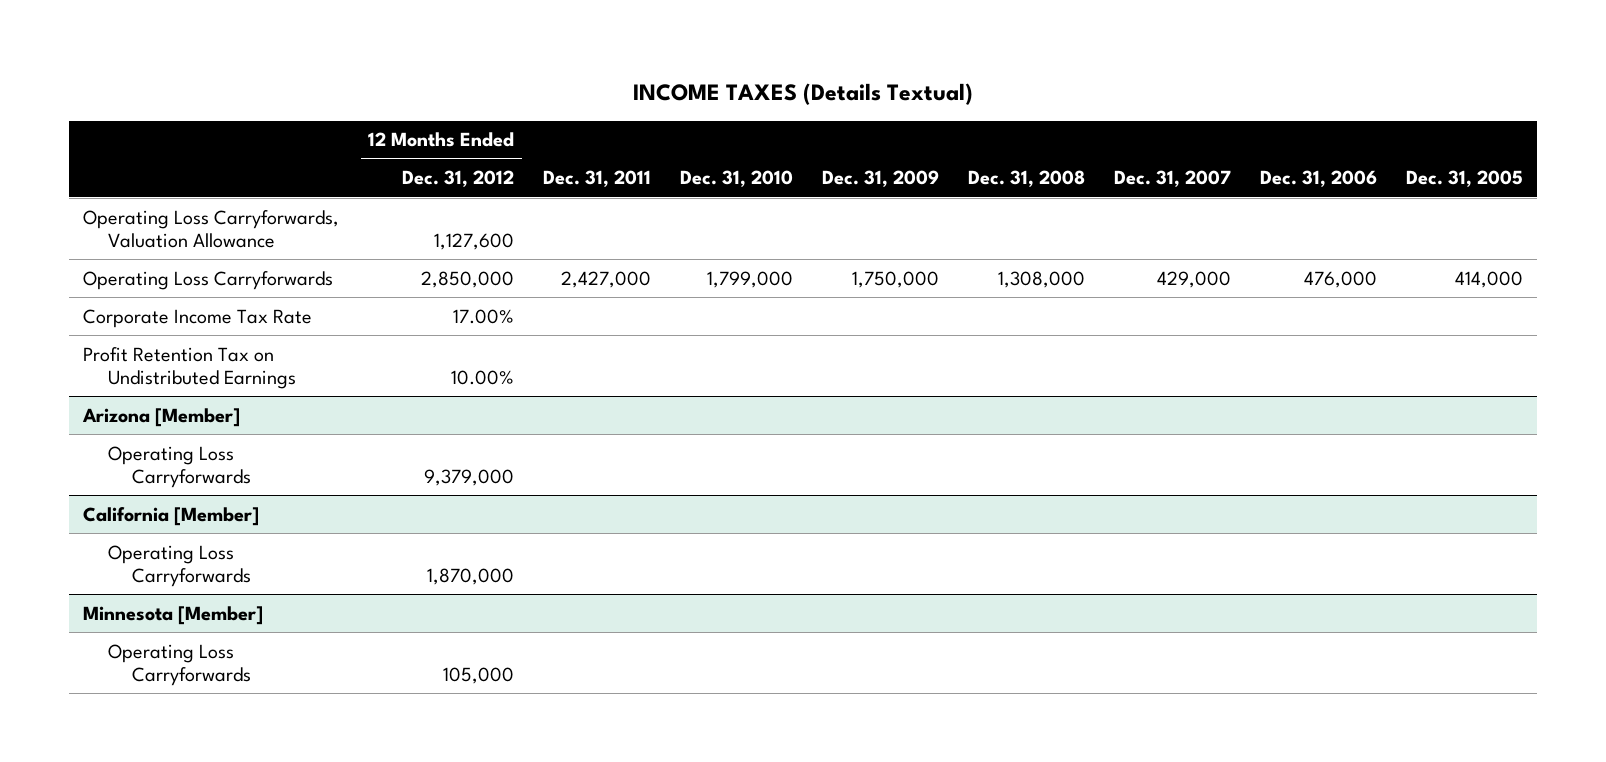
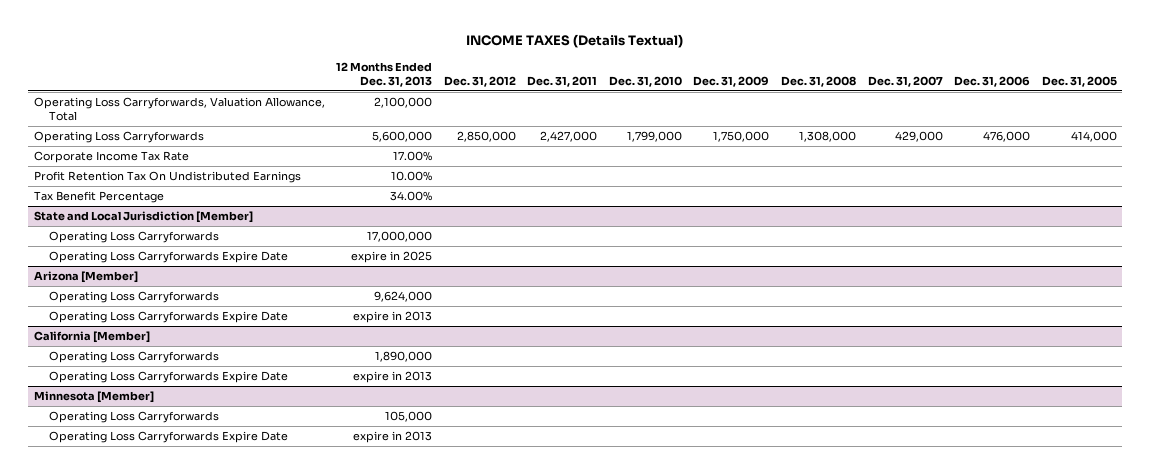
- | 12 Months Ended Dec. 31, 2012 | Dec. 31, 2011 | Dec. 31, 2010 | Dec. 31, 2009 | Dec. 31, 2008 | Dec. 31, 2007 | Dec. 31, 2006 | Dec. 31, 2005
+ | 12 Months Ended Dec. 31, 2013 | Dec. 31, 2012 | Dec. 31, 2011 | Dec. 31, 2010 | Dec. 31, 2009 | Dec. 31, 2008 | Dec. 31, 2007 | Dec. 31, 2006 | Dec. 31, 2005
- Operating Loss Carryforwards, Valuation Allowance | 1,127,600 | | | | | | |
+ Operating Loss Carryforwards, Valuation Allowance, Total | 2,100,000 | | | | | | | |
- Profit Retention Tax on Undistributed Earnings | 10.00% | | | | | | |
+ Profit Retention Tax On Undistributed Earnings | 10.00% | | | | | | | |
+ Tax Benefit Percentage | 34.00% | | | | | | | |
+ State and Local Jurisdiction [Member]
+ Operating Loss Carryforwards | 17,000,000 | | | | | | | |
+ Operating Loss Carryforwards Expire Date | expire in 2025 | | | | | | | |
@ Arizona [Member]
+ Operating Loss Carryforwards Expire Date | expire in 2013 | | | | | | | |
@ California [Member]
+ Operating Loss Carryforwards Expire Date | expire in 2013 | | | | | | | |
@ Minnesota [Member]
+ Operating Loss Carryforwards Expire Date | expire in 2013 | | | | | | | |

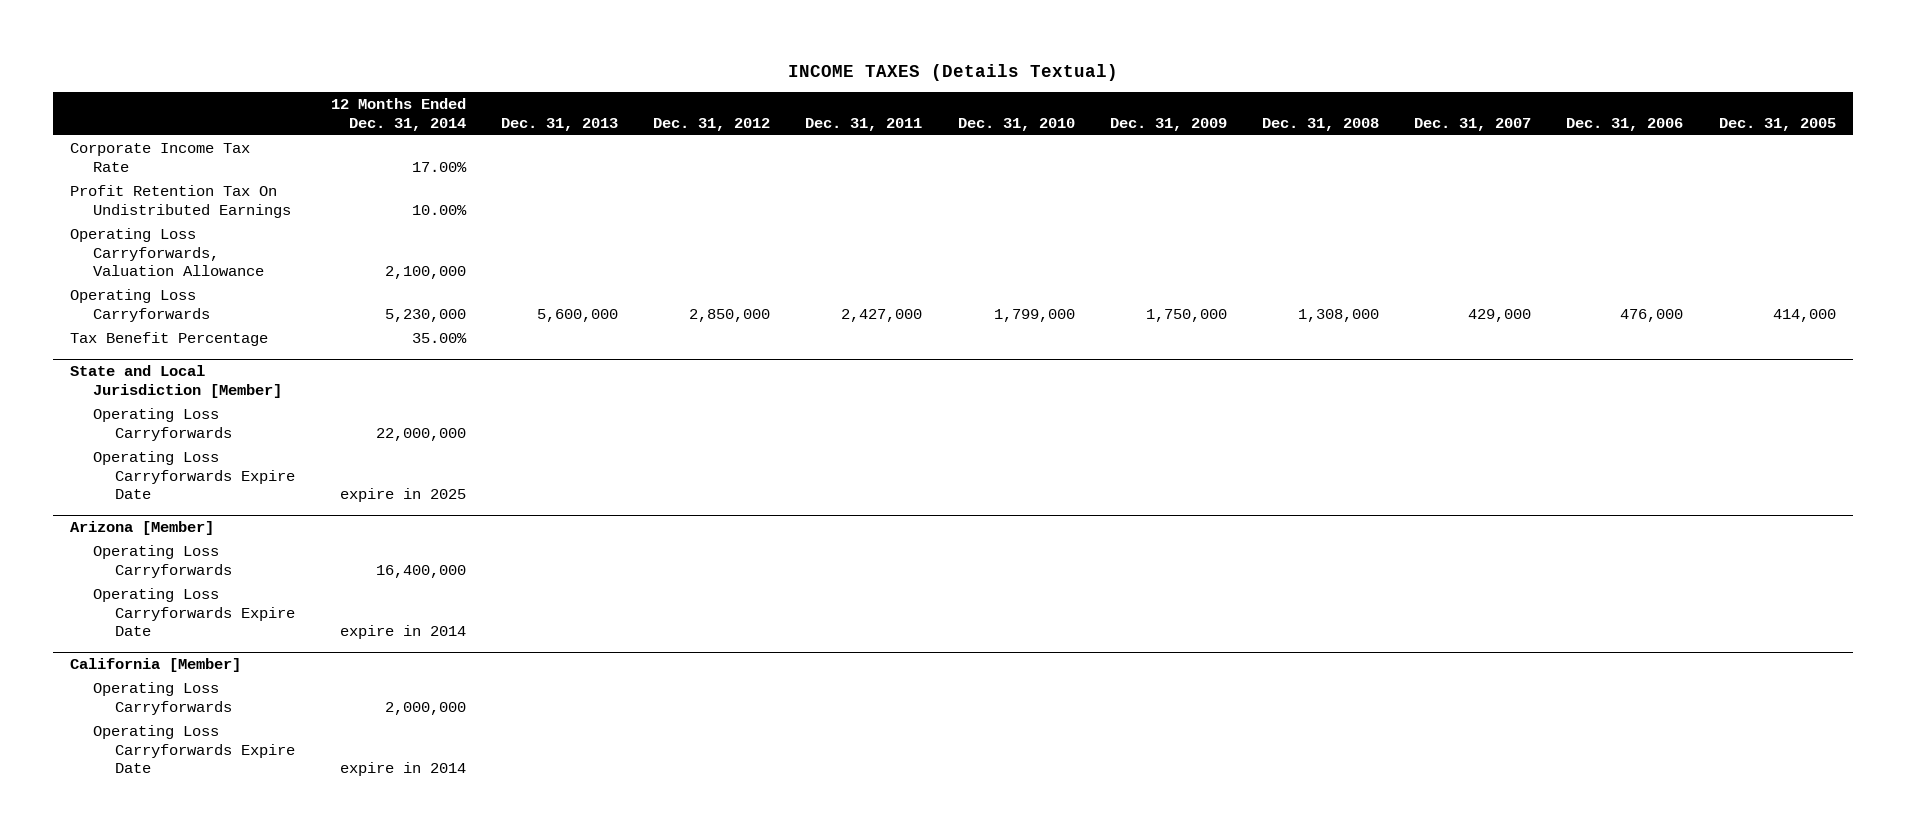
- | 12 Months Ended Dec. 31, 2013 | Dec. 31, 2012 | Dec. 31, 2011 | Dec. 31, 2010 | Dec. 31, 2009 | Dec. 31, 2008 | Dec. 31, 2007 | Dec. 31, 2006 | Dec. 31, 2005
+ | 12 Months Ended Dec. 31, 2014 | Dec. 31, 2013 | Dec. 31, 2012 | Dec. 31, 2011 | Dec. 31, 2010 | Dec. 31, 2009 | Dec. 31, 2008 | Dec. 31, 2007 | Dec. 31, 2006 | Dec. 31, 2005
- Operating Loss Carryforwards, Valuation Allowance, Total | 2,100,000 | | | | | | | |
+ Operating Loss Carryforwards, Valuation Allowance | 2,100,000 | | | | | | | | |
moved down: Operating Loss Carryforwards | 5,230,000 | 5,600,000 | 2,850,000 | 2,427,000 | 1,799,000 | 1,750,000 | 1,308,000 | 429,000 | 476,000 | 414,000
- Minnesota [Member]
- Operating Loss Carryforwards | 105,000 | | | | | | | |
- Operating Loss Carryforwards Expire Date | expire in 2013 | | | | | | | |

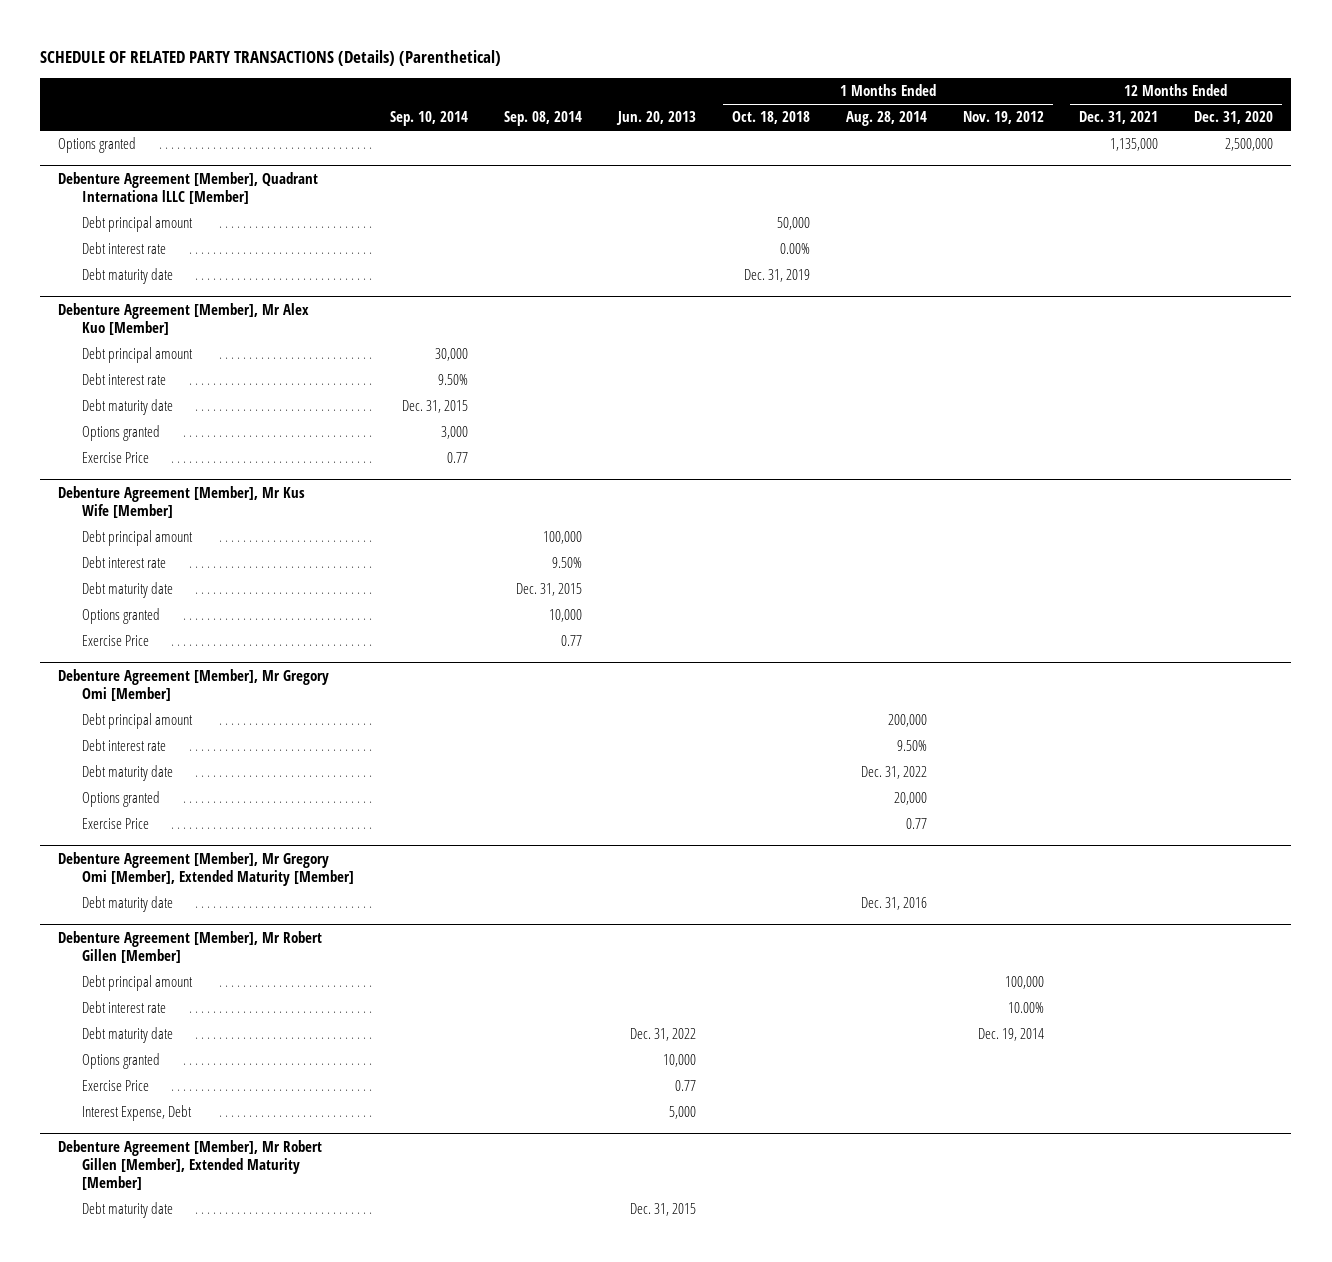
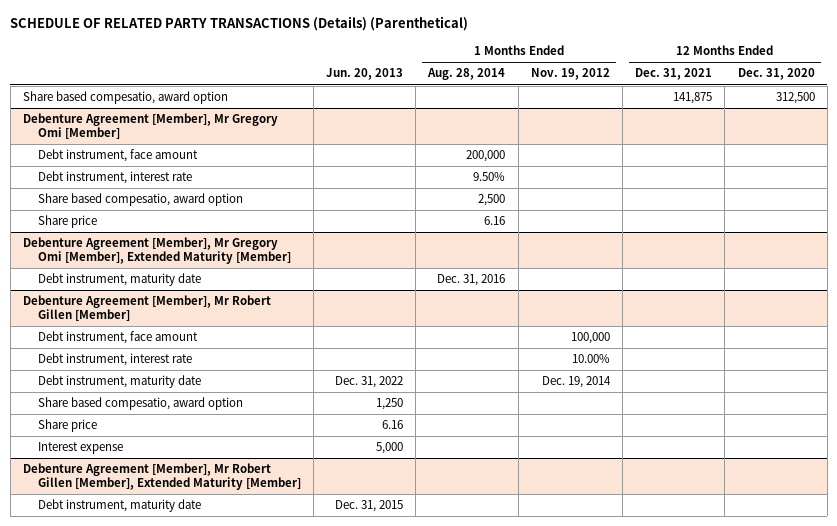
- | Sep. 10, 2014 | Sep. 08, 2014 | Jun. 20, 2013 | 1 Months Ended Oct. 18, 2018 | 1 Months Ended Aug. 28, 2014 | 1 Months Ended Nov. 19, 2012 | 12 Months Ended Dec. 31, 2021 | 12 Months Ended Dec. 31, 2020
+ | Jun. 20, 2013 | 1 Months Ended Aug. 28, 2014 | 1 Months Ended Nov. 19, 2012 | 12 Months Ended Dec. 31, 2021 | 12 Months Ended Dec. 31, 2020
- Options granted | | | | | | | 1,135,000 | 2,500,000
- Debenture Agreement [Member], Quadrant Internationa lLLC [Member]
- Debt principal amount | | | | 50,000 | | | |
- Debt interest rate | | | | 0.00% | | | |
- Debt maturity date | | | | Dec. 31, 2019 | | | |
- Debenture Agreement [Member], Mr Alex Kuo [Member]
- Debt principal amount | 30,000 | | | | | | |
- Debt interest rate | 9.50% | | | | | | |
- Debt maturity date | Dec. 31, 2015 | | | | | | |
- Options granted | 3,000 | | | | | | |
- Exercise Price | 0.77 | | | | | | |
- Debenture Agreement [Member], Mr Kus Wife [Member]
- Debt principal amount | | 100,000 | | | | | |
- Debt interest rate | | 9.50% | | | | | |
- Debt maturity date | | Dec. 31, 2015 | | | | | |
- Options granted | | 10,000 | | | | | |
- Exercise Price | | 0.77 | | | | | |
+ Share based compesatio, award option | | | | 141,875 | 312,500
@ Debenture Agreement [Member], Mr Gregory Omi [Member]
- Debt principal amount | | | | | 200,000 | | |
- Debt interest rate | | | | | 9.50% | | |
- Debt maturity date | | | | | Dec. 31, 2022 | | |
- Options granted | | | | | 20,000 | | |
- Exercise Price | | | | | 0.77 | | |
+ Debt instrument, face amount | | 200,000 | | |
+ Debt instrument, interest rate | | 9.50% | | |
+ Share based compesatio, award option | | 2,500 | | |
+ Share price | | 6.16 | | |
@ Debenture Agreement [Member], Mr Gregory Omi [Member], Extended Maturity [Member]
- Debt maturity date | | | | | Dec. 31, 2016 | | |
+ Debt instrument, maturity date | | Dec. 31, 2016 | | |
@ Debenture Agreement [Member], Mr Robert Gillen [Member]
- Debt principal amount | | | | | | 100,000 | |
- Debt interest rate | | | | | | 10.00% | |
- Debt maturity date | | | Dec. 31, 2022 | | | Dec. 19, 2014 | |
- Options granted | | | 10,000 | | | | |
- Exercise Price | | | 0.77 | | | | |
- Interest Expense, Debt | | | 5,000 | | | | |
+ Debt instrument, face amount | | | 100,000 | |
+ Debt instrument, interest rate | | | 10.00% | |
+ Debt instrument, maturity date | Dec. 31, 2022 | | Dec. 19, 2014 | |
+ Share based compesatio, award option | 1,250 | | | |
+ Share price | 6.16 | | | |
+ Interest expense | 5,000 | | | |
@ Debenture Agreement [Member], Mr Robert Gillen [Member], Extended Maturity [Member]
- Debt maturity date | | | Dec. 31, 2015 | | | | |
+ Debt instrument, maturity date | Dec. 31, 2015 | | | |

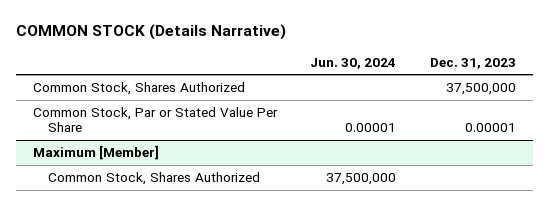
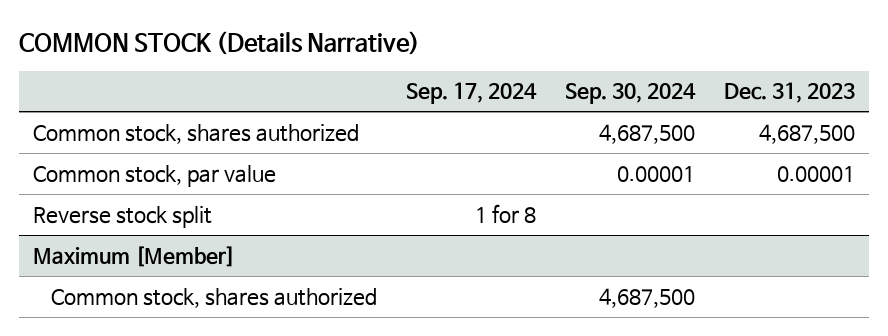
- | Jun. 30, 2024 | Dec. 31, 2023
+ | Sep. 17, 2024 | Sep. 30, 2024 | Dec. 31, 2023
- Common Stock, Shares Authorized | | 37,500,000
- Common Stock, Par or Stated Value Per Share | 0.00001 | 0.00001
+ Common stock, shares authorized | | 4,687,500 | 4,687,500
+ Common stock, par value | | 0.00001 | 0.00001
+ Reverse stock split | 1 for 8 | |
@ Maximum [Member]
- Common Stock, Shares Authorized | 37,500,000 |
+ Common stock, shares authorized | | 4,687,500 |

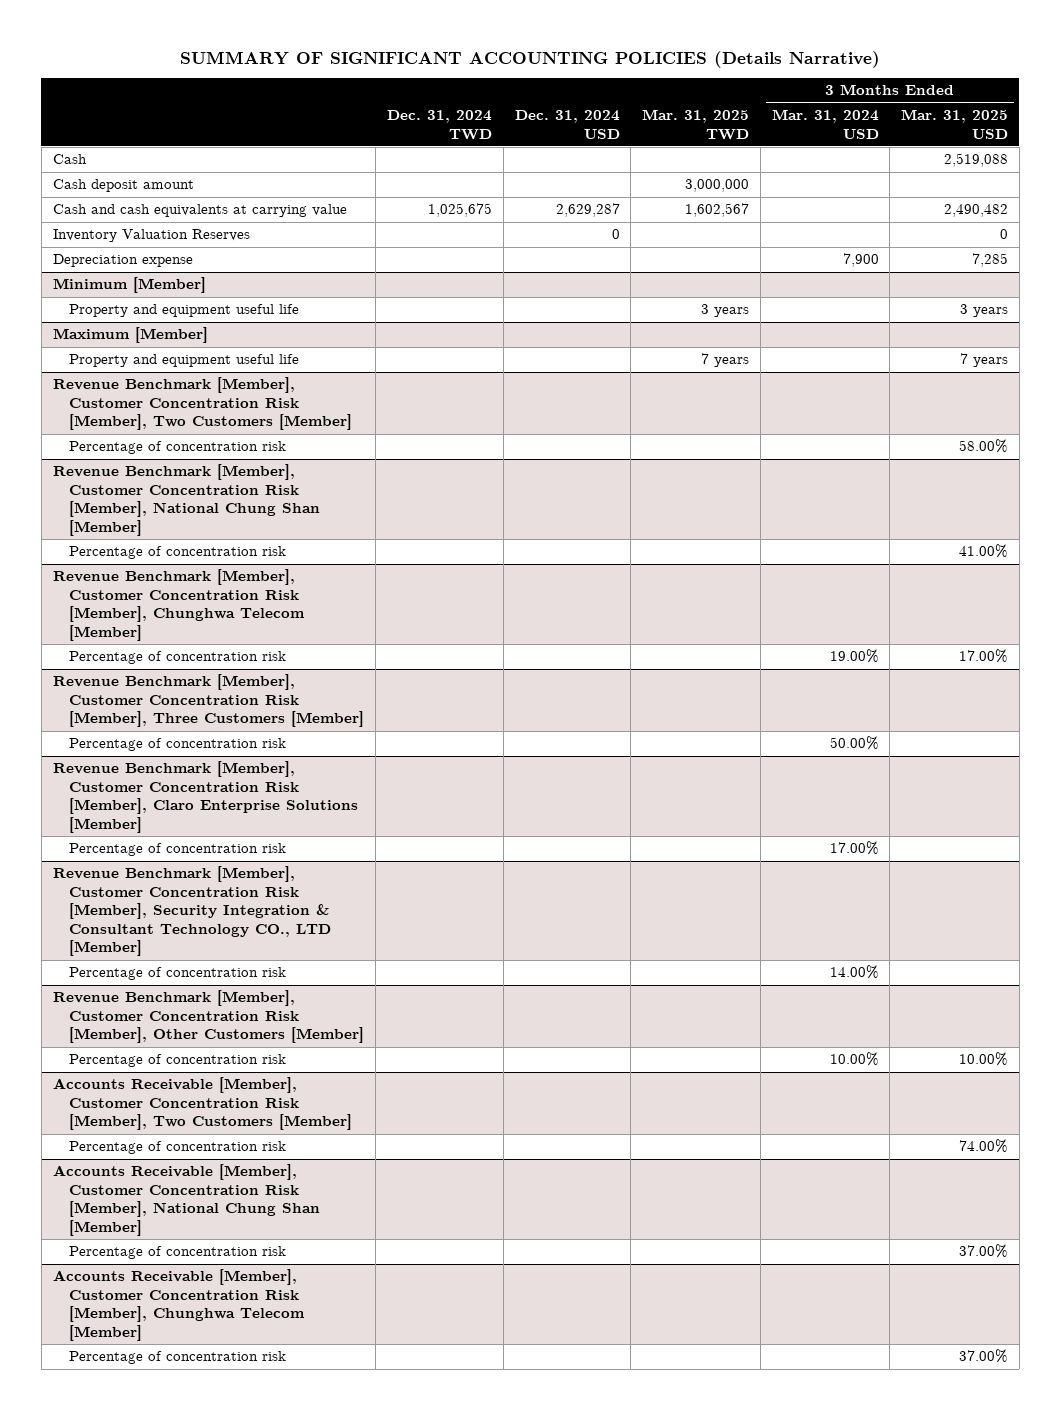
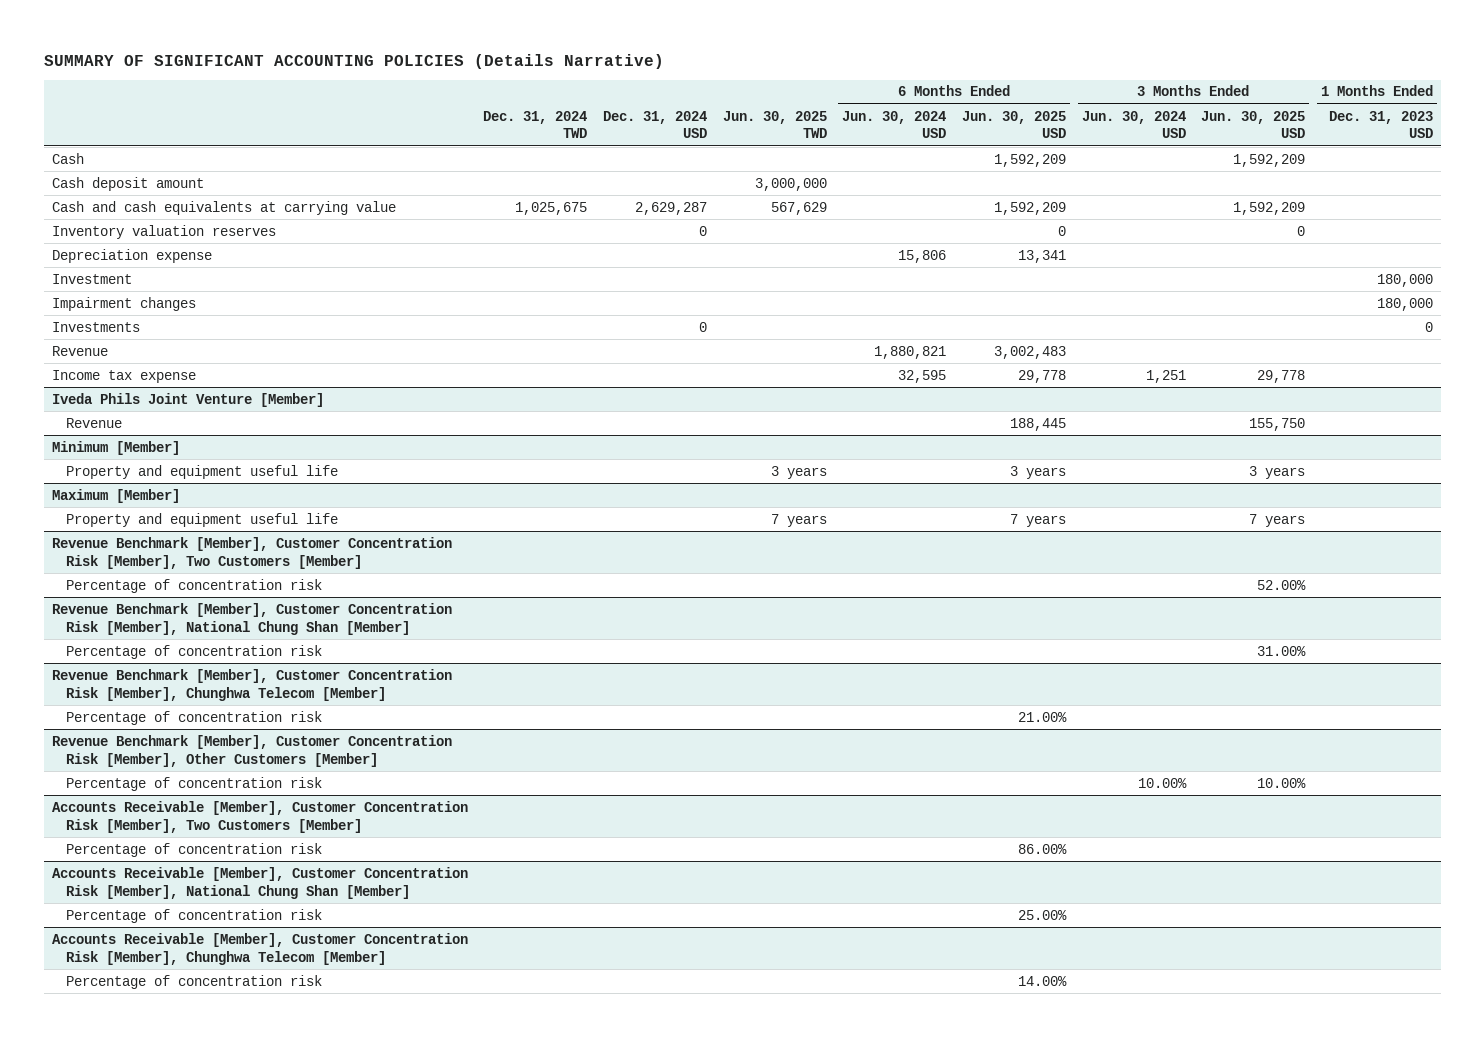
- | Dec. 31, 2024 TWD | Dec. 31, 2024 USD | Mar. 31, 2025 TWD | 3 Months Ended Mar. 31, 2024 USD | 3 Months Ended Mar. 31, 2025 USD
+ | Dec. 31, 2024 TWD | Dec. 31, 2024 USD | Jun. 30, 2025 TWD | 6 Months Ended Jun. 30, 2024 USD | 6 Months Ended Jun. 30, 2025 USD | 3 Months Ended Jun. 30, 2024 USD | 3 Months Ended Jun. 30, 2025 USD | 1 Months Ended Dec. 31, 2023 USD
- Inventory Valuation Reserves | | 0 | | | 0
+ Inventory valuation reserves | | 0 | | | 0 | | 0 |
+ Investment | | | | | | | | 180,000
+ Impairment changes | | | | | | | | 180,000
+ Investments | | 0 | | | | | | 0
+ Revenue | | | | 1,880,821 | 3,002,483 | | |
+ Income tax expense | | | | 32,595 | 29,778 | 1,251 | 29,778 |
+ Iveda Phils Joint Venture [Member]
+ Revenue | | | | | 188,445 | | 155,750 |
- Revenue Benchmark [Member], Customer Concentration Risk [Member], Three Customers [Member]
- Percentage of concentration risk | | | | 50.00% |
- Revenue Benchmark [Member], Customer Concentration Risk [Member], Claro Enterprise Solutions [Member]
- Percentage of concentration risk | | | | 17.00% |
- Revenue Benchmark [Member], Customer Concentration Risk [Member], Security Integration & Consultant Technology CO., LTD [Member]
- Percentage of concentration risk | | | | 14.00% |

